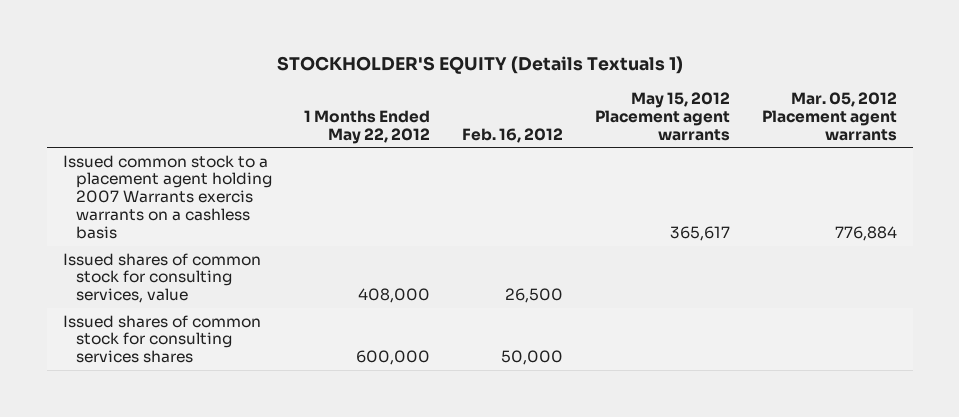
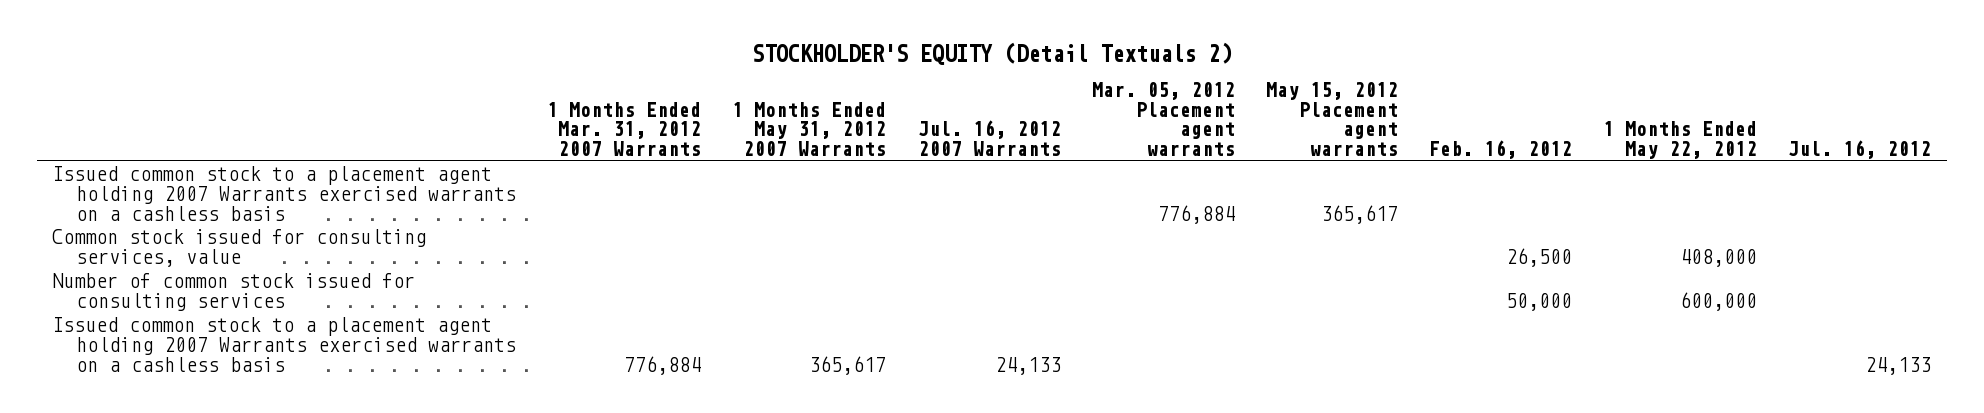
- STOCKHOLDER'S EQUITY (Details Textuals 1)
+ STOCKHOLDER'S EQUITY (Detail Textuals 2)
- | 1 Months Ended May 22, 2012 | Feb. 16, 2012 | May 15, 2012 Placement agent warrants | Mar. 05, 2012 Placement agent warrants
+ | 1 Months Ended Mar. 31, 2012 2007 Warrants | 1 Months Ended May 31, 2012 2007 Warrants | Jul. 16, 2012 2007 Warrants | Mar. 05, 2012 Placement agent warrants | May 15, 2012 Placement agent warrants | Feb. 16, 2012 | 1 Months Ended May 22, 2012 | Jul. 16, 2012
- Issued common stock to a placement agent holding 2007 Warrants exercis warrants on a cashless basis | | | 365,617 | 776,884
- Issued shares of common stock for consulting services, value | 408,000 | 26,500 | |
- Issued shares of common stock for consulting services shares | 600,000 | 50,000 | |
+ Issued common stock to a placement agent holding 2007 Warrants exercised warrants on a cashless basis | | | | 776,884 | 365,617 | | |
+ Common stock issued for consulting services, value | | | | | | 26,500 | 408,000 |
+ Number of common stock issued for consulting services | | | | | | 50,000 | 600,000 |
+ Issued common stock to a placement agent holding 2007 Warrants exercised warrants on a cashless basis | 776,884 | 365,617 | 24,133 | | | | | 24,133

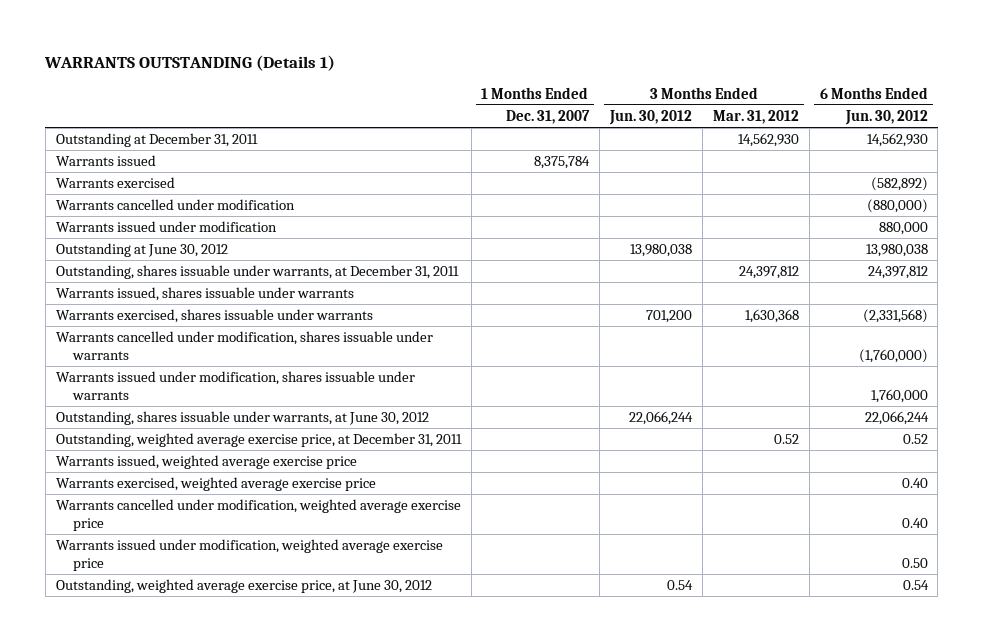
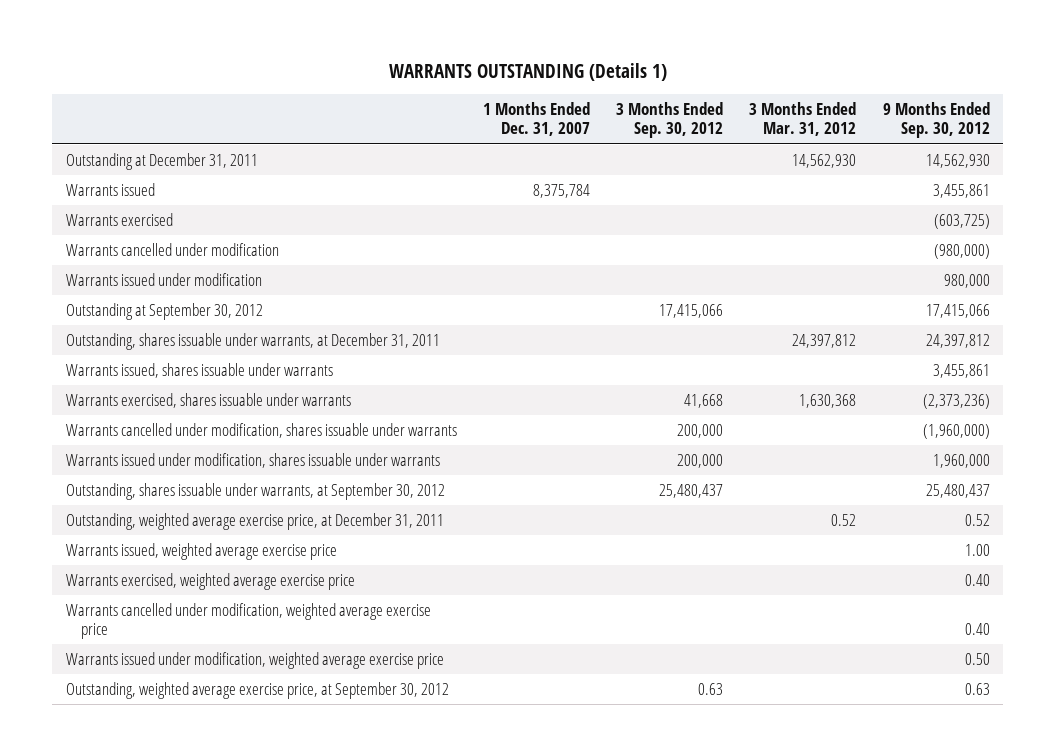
- | 1 Months Ended Dec. 31, 2007 | 3 Months Ended Jun. 30, 2012 | 3 Months Ended Mar. 31, 2012 | 6 Months Ended Jun. 30, 2012
+ | 1 Months Ended Dec. 31, 2007 | 3 Months Ended Sep. 30, 2012 | 3 Months Ended Mar. 31, 2012 | 9 Months Ended Sep. 30, 2012
- Outstanding at June 30, 2012 | | 13,980,038 | | 13,980,038
+ Outstanding at September 30, 2012 | | 17,415,066 | | 17,415,066
- Outstanding, shares issuable under warrants, at June 30, 2012 | | 22,066,244 | | 22,066,244
+ Outstanding, shares issuable under warrants, at September 30, 2012 | | 25,480,437 | | 25,480,437
- Outstanding, weighted average exercise price, at June 30, 2012 | | 0.54 | | 0.54
+ Outstanding, weighted average exercise price, at September 30, 2012 | | 0.63 | | 0.63

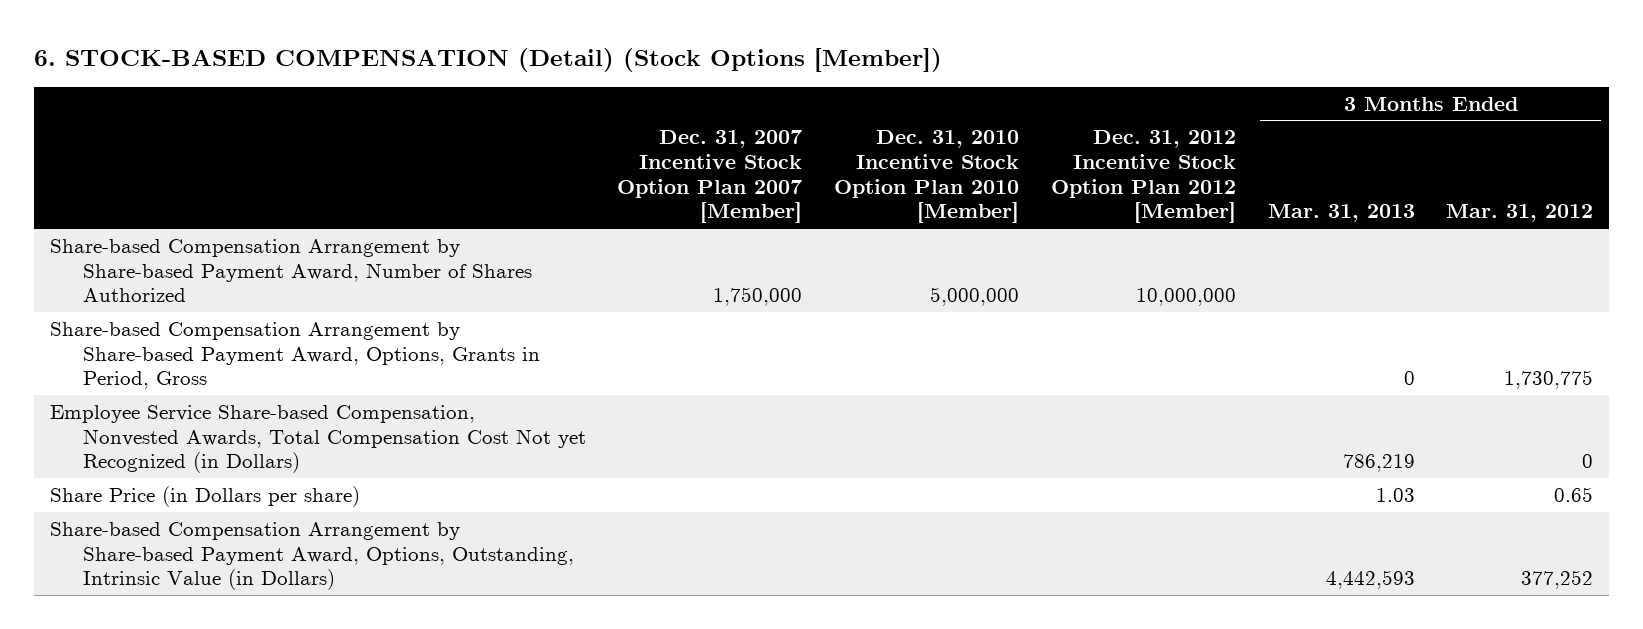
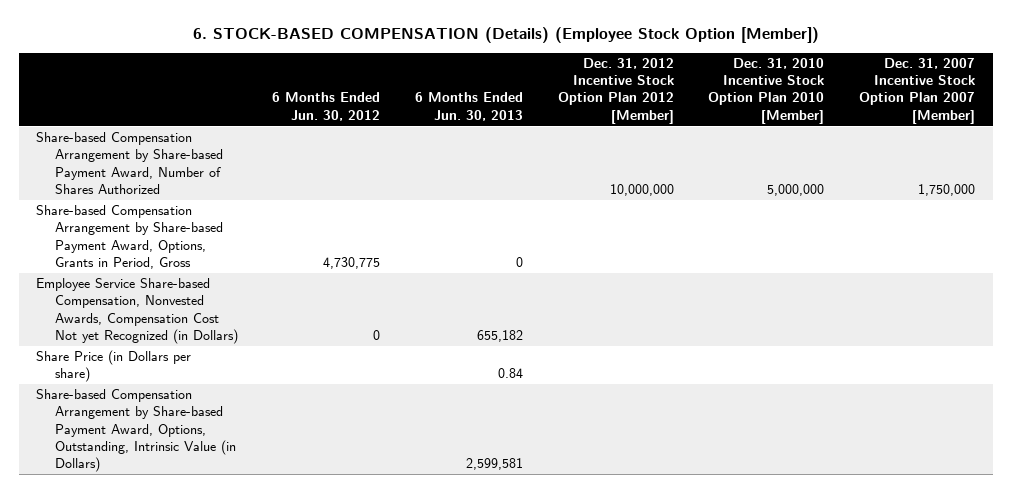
- 6. STOCK-BASED COMPENSATION (Detail) (Stock Options [Member])
+ 6. STOCK-BASED COMPENSATION (Details) (Employee Stock Option [Member])
- | Dec. 31, 2007 Incentive Stock Option Plan 2007 [Member] | Dec. 31, 2010 Incentive Stock Option Plan 2010 [Member] | Dec. 31, 2012 Incentive Stock Option Plan 2012 [Member] | 3 Months Ended Mar. 31, 2013 | 3 Months Ended Mar. 31, 2012
+ | 6 Months Ended Jun. 30, 2012 | 6 Months Ended Jun. 30, 2013 | Dec. 31, 2012 Incentive Stock Option Plan 2012 [Member] | Dec. 31, 2010 Incentive Stock Option Plan 2010 [Member] | Dec. 31, 2007 Incentive Stock Option Plan 2007 [Member]
- Employee Service Share-based Compensation, Nonvested Awards, Total Compensation Cost Not yet Recognized (in Dollars) | | | | 786,219 | 0
+ Employee Service Share-based Compensation, Nonvested Awards, Compensation Cost Not yet Recognized (in Dollars) | 0 | 655,182 | | |

